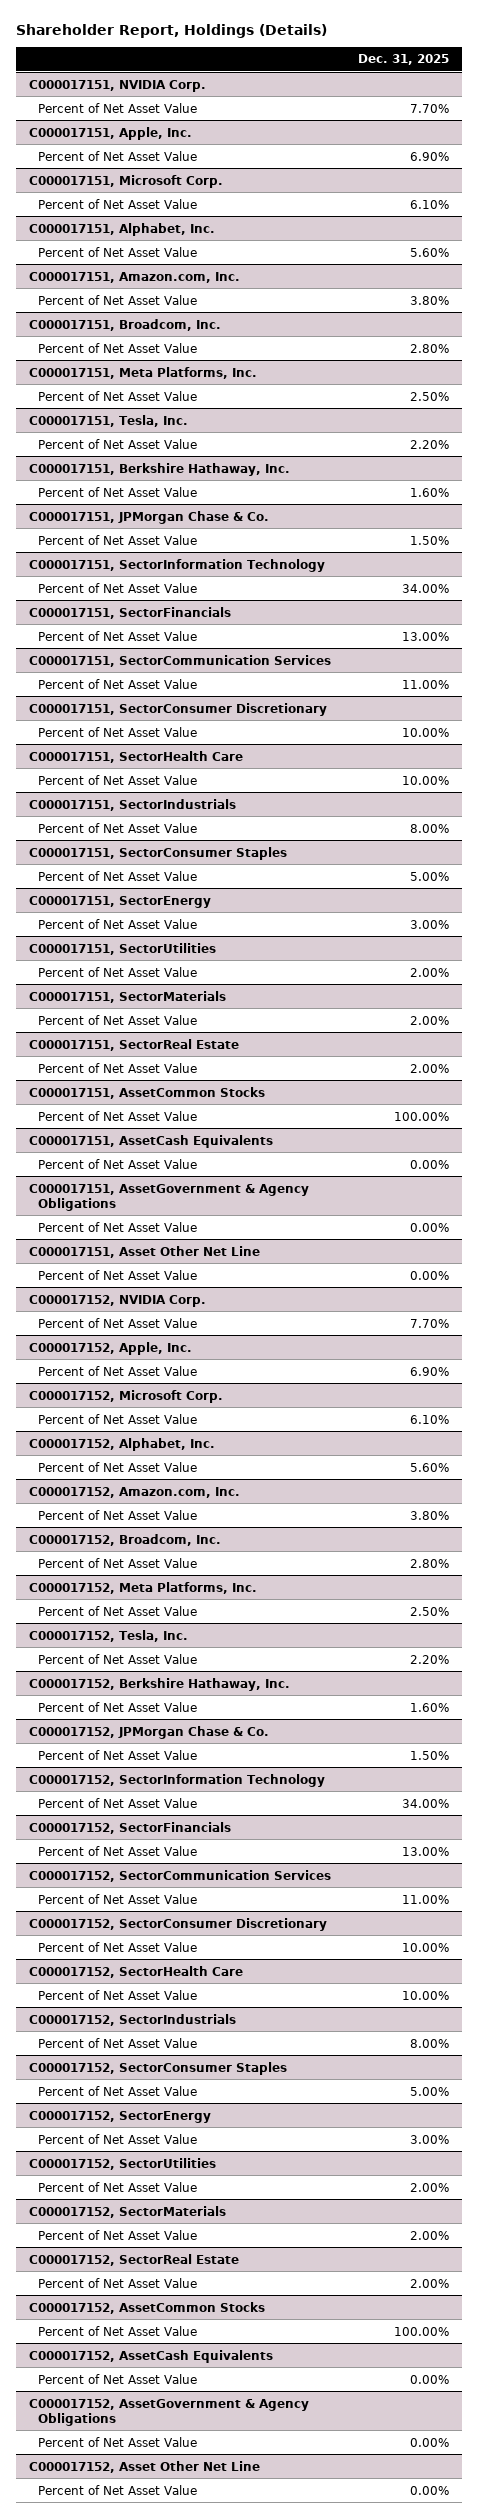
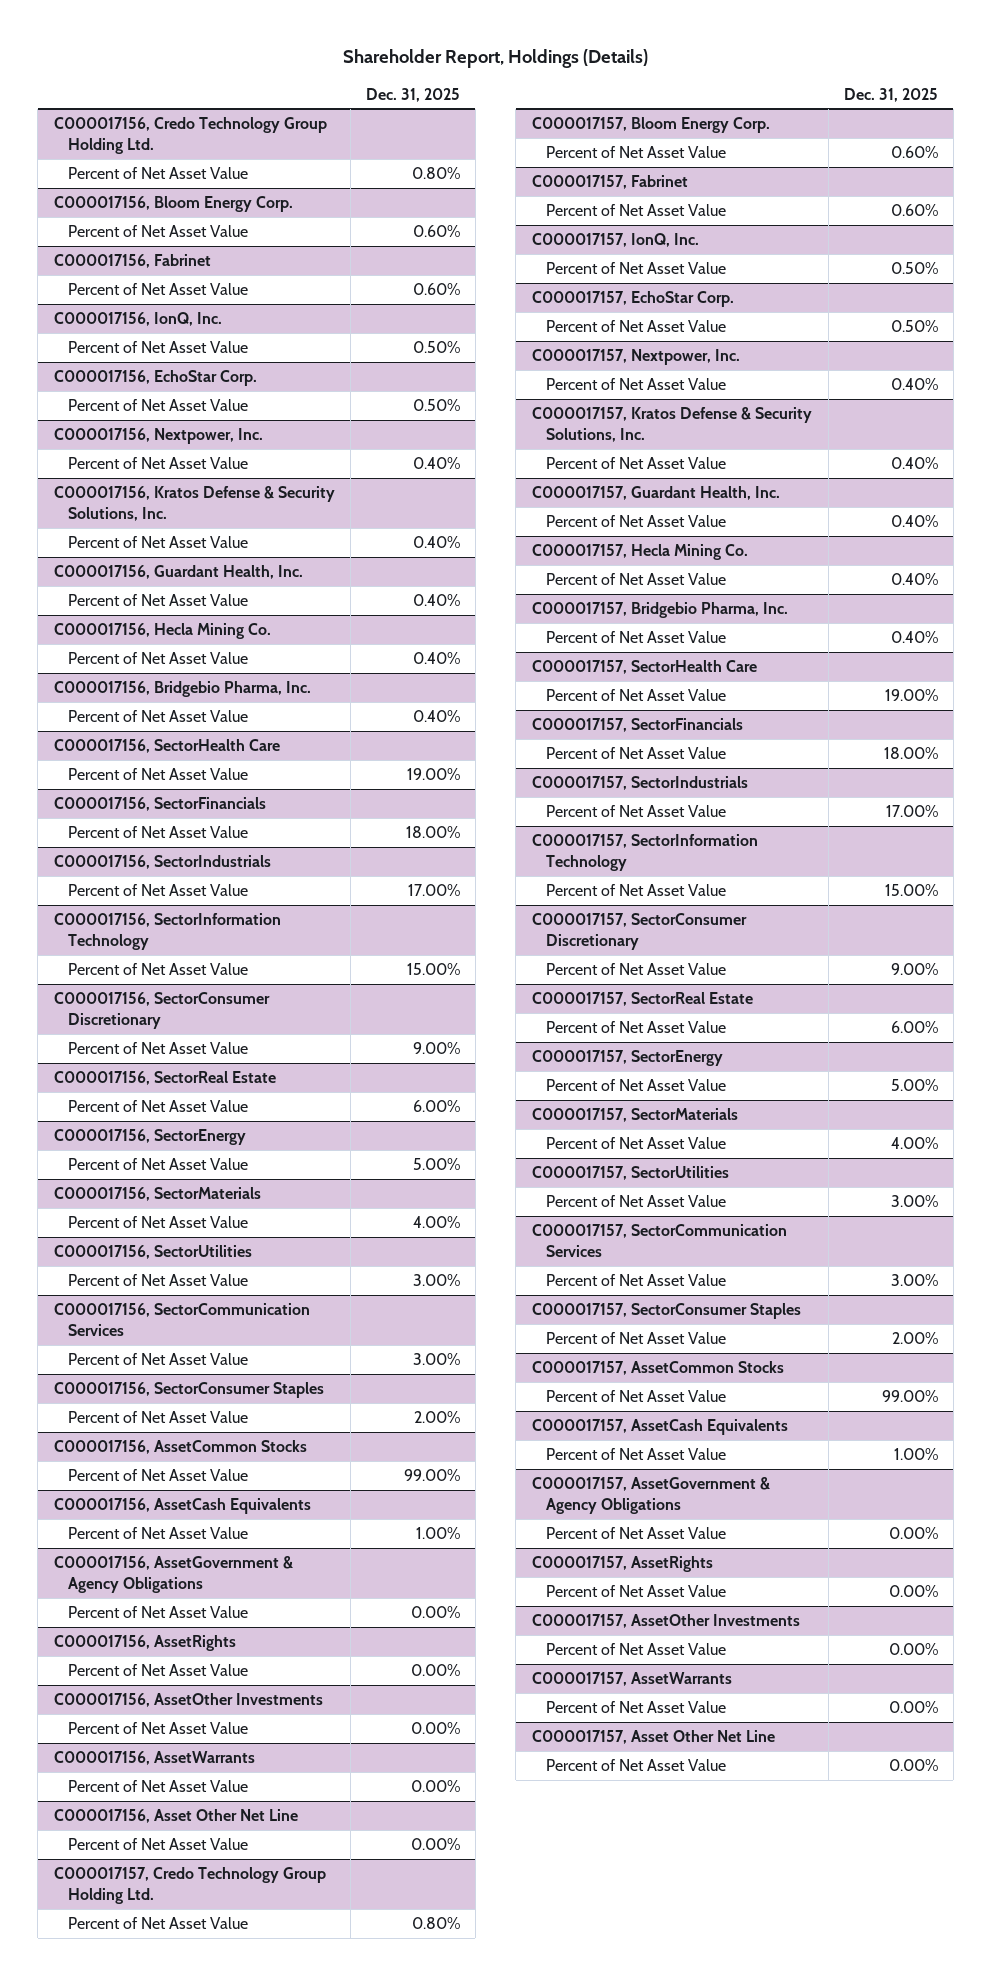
- C000017151, NVIDIA Corp.
- Percent of Net Asset Value | 7.70%
- C000017151, Apple, Inc.
- Percent of Net Asset Value | 6.90%
- C000017151, Microsoft Corp.
- Percent of Net Asset Value | 6.10%
- C000017151, Alphabet, Inc.
- Percent of Net Asset Value | 5.60%
- C000017151, Amazon.com, Inc.
- Percent of Net Asset Value | 3.80%
- C000017151, Broadcom, Inc.
- Percent of Net Asset Value | 2.80%
- C000017151, Meta Platforms, Inc.
- Percent of Net Asset Value | 2.50%
- C000017151, Tesla, Inc.
- Percent of Net Asset Value | 2.20%
- C000017151, Berkshire Hathaway, Inc.
- Percent of Net Asset Value | 1.60%
- C000017151, JPMorgan Chase & Co.
- Percent of Net Asset Value | 1.50%
- C000017151, SectorInformation Technology
- Percent of Net Asset Value | 34.00%
- C000017151, SectorFinancials
- Percent of Net Asset Value | 13.00%
- C000017151, SectorCommunication Services
- Percent of Net Asset Value | 11.00%
- C000017151, SectorConsumer Discretionary
- Percent of Net Asset Value | 10.00%
- C000017151, SectorHealth Care
- Percent of Net Asset Value | 10.00%
- C000017151, SectorIndustrials
- Percent of Net Asset Value | 8.00%
- C000017151, SectorConsumer Staples
+ C000017156, Credo Technology Group Holding Ltd.
+ Percent of Net Asset Value | 0.80%
+ C000017156, Bloom Energy Corp.
+ Percent of Net Asset Value | 0.60%
+ C000017156, Fabrinet
+ Percent of Net Asset Value | 0.60%
+ C000017156, IonQ, Inc.
+ Percent of Net Asset Value | 0.50%
+ C000017156, EchoStar Corp.
+ Percent of Net Asset Value | 0.50%
+ C000017156, Nextpower, Inc.
+ Percent of Net Asset Value | 0.40%
+ C000017156, Kratos Defense & Security Solutions, Inc.
+ Percent of Net Asset Value | 0.40%
+ C000017156, Guardant Health, Inc.
+ Percent of Net Asset Value | 0.40%
+ C000017156, Hecla Mining Co.
+ Percent of Net Asset Value | 0.40%
+ C000017156, Bridgebio Pharma, Inc.
+ Percent of Net Asset Value | 0.40%
+ C000017156, SectorHealth Care
+ Percent of Net Asset Value | 19.00%
+ C000017156, SectorFinancials
+ Percent of Net Asset Value | 18.00%
+ C000017156, SectorIndustrials
+ Percent of Net Asset Value | 17.00%
+ C000017156, SectorInformation Technology
+ Percent of Net Asset Value | 15.00%
+ C000017156, SectorConsumer Discretionary
+ Percent of Net Asset Value | 9.00%
+ C000017156, SectorReal Estate
+ Percent of Net Asset Value | 6.00%
+ C000017156, SectorEnergy
- C000017151, SectorEnergy
+ C000017156, SectorMaterials
+ Percent of Net Asset Value | 4.00%
+ C000017156, SectorUtilities
- C000017151, SectorUtilities
- Percent of Net Asset Value | 2.00%
- C000017151, SectorMaterials
- Percent of Net Asset Value | 2.00%
- C000017151, SectorReal Estate
+ C000017156, SectorCommunication Services
+ Percent of Net Asset Value | 3.00%
+ C000017156, SectorConsumer Staples
- C000017151, AssetCommon Stocks
- Percent of Net Asset Value | 100.00%
- C000017151, AssetCash Equivalents
+ C000017156, AssetCommon Stocks
+ Percent of Net Asset Value | 99.00%
+ C000017156, AssetCash Equivalents
+ Percent of Net Asset Value | 1.00%
+ C000017156, AssetGovernment & Agency Obligations
- C000017151, AssetGovernment & Agency Obligations
+ C000017156, AssetRights
- C000017151, Asset Other Net Line
+ C000017156, AssetOther Investments
- C000017152, NVIDIA Corp.
- Percent of Net Asset Value | 7.70%
- C000017152, Apple, Inc.
- Percent of Net Asset Value | 6.90%
- C000017152, Microsoft Corp.
- Percent of Net Asset Value | 6.10%
- C000017152, Alphabet, Inc.
- Percent of Net Asset Value | 5.60%
- C000017152, Amazon.com, Inc.
- Percent of Net Asset Value | 3.80%
- C000017152, Broadcom, Inc.
- Percent of Net Asset Value | 2.80%
- C000017152, Meta Platforms, Inc.
- Percent of Net Asset Value | 2.50%
- C000017152, Tesla, Inc.
- Percent of Net Asset Value | 2.20%
- C000017152, Berkshire Hathaway, Inc.
- Percent of Net Asset Value | 1.60%
- C000017152, JPMorgan Chase & Co.
- Percent of Net Asset Value | 1.50%
- C000017152, SectorInformation Technology
- Percent of Net Asset Value | 34.00%
- C000017152, SectorFinancials
- Percent of Net Asset Value | 13.00%
- C000017152, SectorCommunication Services
- Percent of Net Asset Value | 11.00%
- C000017152, SectorConsumer Discretionary
- Percent of Net Asset Value | 10.00%
- C000017152, SectorHealth Care
- Percent of Net Asset Value | 10.00%
- C000017152, SectorIndustrials
- Percent of Net Asset Value | 8.00%
- C000017152, SectorConsumer Staples
+ C000017156, AssetWarrants
+ Percent of Net Asset Value | 0.00%
+ C000017156, Asset Other Net Line
+ Percent of Net Asset Value | 0.00%
+ C000017157, Credo Technology Group Holding Ltd.
+ Percent of Net Asset Value | 0.80%
+ C000017157, Bloom Energy Corp.
+ Percent of Net Asset Value | 0.60%
+ C000017157, Fabrinet
+ Percent of Net Asset Value | 0.60%
+ C000017157, IonQ, Inc.
+ Percent of Net Asset Value | 0.50%
+ C000017157, EchoStar Corp.
+ Percent of Net Asset Value | 0.50%
+ C000017157, Nextpower, Inc.
+ Percent of Net Asset Value | 0.40%
+ C000017157, Kratos Defense & Security Solutions, Inc.
+ Percent of Net Asset Value | 0.40%
+ C000017157, Guardant Health, Inc.
+ Percent of Net Asset Value | 0.40%
+ C000017157, Hecla Mining Co.
+ Percent of Net Asset Value | 0.40%
+ C000017157, Bridgebio Pharma, Inc.
+ Percent of Net Asset Value | 0.40%
+ C000017157, SectorHealth Care
+ Percent of Net Asset Value | 19.00%
+ C000017157, SectorFinancials
+ Percent of Net Asset Value | 18.00%
+ C000017157, SectorIndustrials
+ Percent of Net Asset Value | 17.00%
+ C000017157, SectorInformation Technology
+ Percent of Net Asset Value | 15.00%
+ C000017157, SectorConsumer Discretionary
+ Percent of Net Asset Value | 9.00%
+ C000017157, SectorReal Estate
+ Percent of Net Asset Value | 6.00%
+ C000017157, SectorEnergy
- C000017152, SectorEnergy
+ C000017157, SectorMaterials
+ Percent of Net Asset Value | 4.00%
+ C000017157, SectorUtilities
- C000017152, SectorUtilities
- Percent of Net Asset Value | 2.00%
- C000017152, SectorMaterials
- Percent of Net Asset Value | 2.00%
- C000017152, SectorReal Estate
+ C000017157, SectorCommunication Services
+ Percent of Net Asset Value | 3.00%
+ C000017157, SectorConsumer Staples
- C000017152, AssetCommon Stocks
- Percent of Net Asset Value | 100.00%
- C000017152, AssetCash Equivalents
+ C000017157, AssetCommon Stocks
+ Percent of Net Asset Value | 99.00%
+ C000017157, AssetCash Equivalents
+ Percent of Net Asset Value | 1.00%
+ C000017157, AssetGovernment & Agency Obligations
- C000017152, AssetGovernment & Agency Obligations
+ C000017157, AssetRights
- C000017152, Asset Other Net Line
+ C000017157, AssetOther Investments
+ C000017157, AssetWarrants
+ Percent of Net Asset Value | 0.00%
+ C000017157, Asset Other Net Line
+ Percent of Net Asset Value | 0.00%

